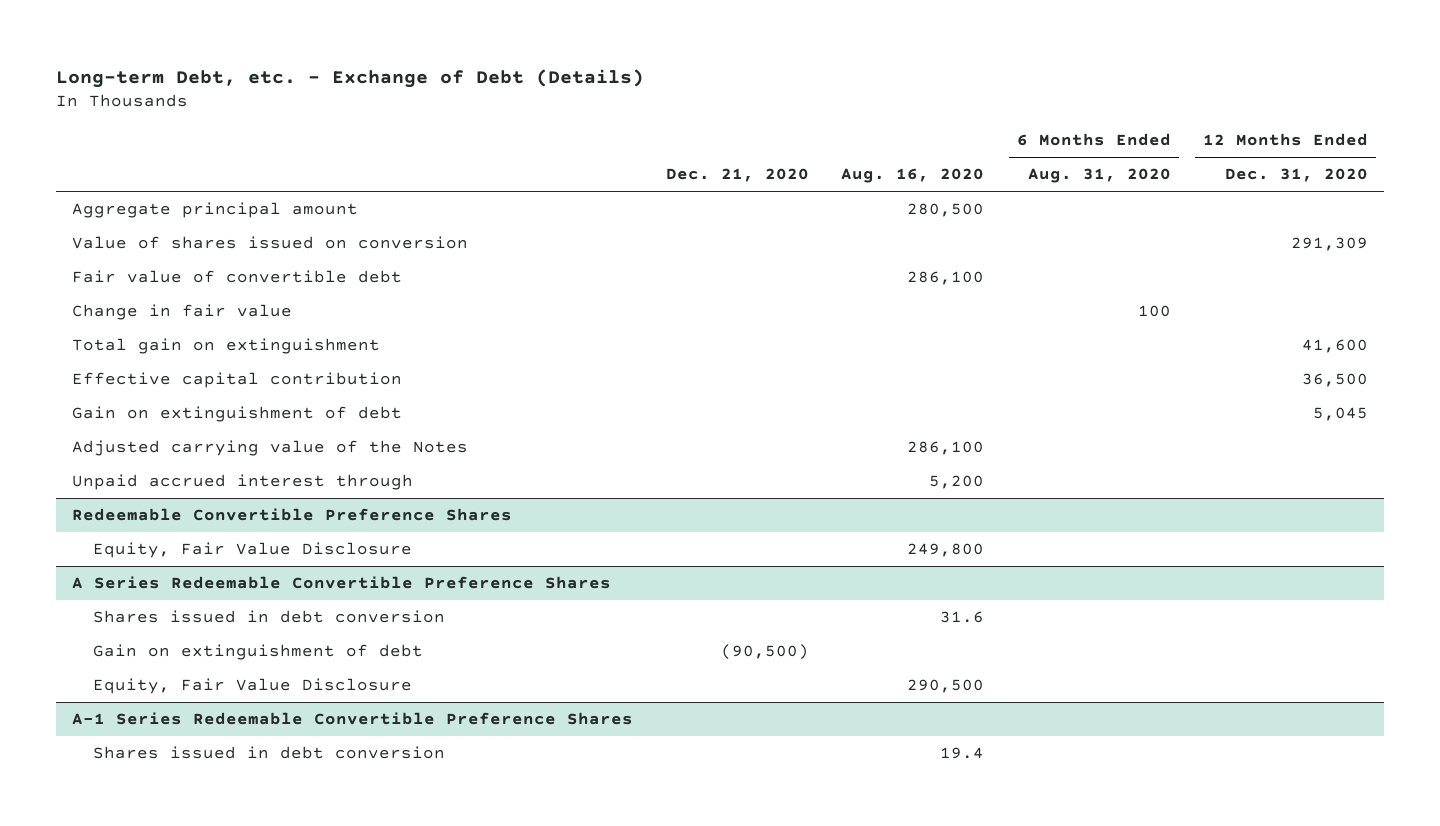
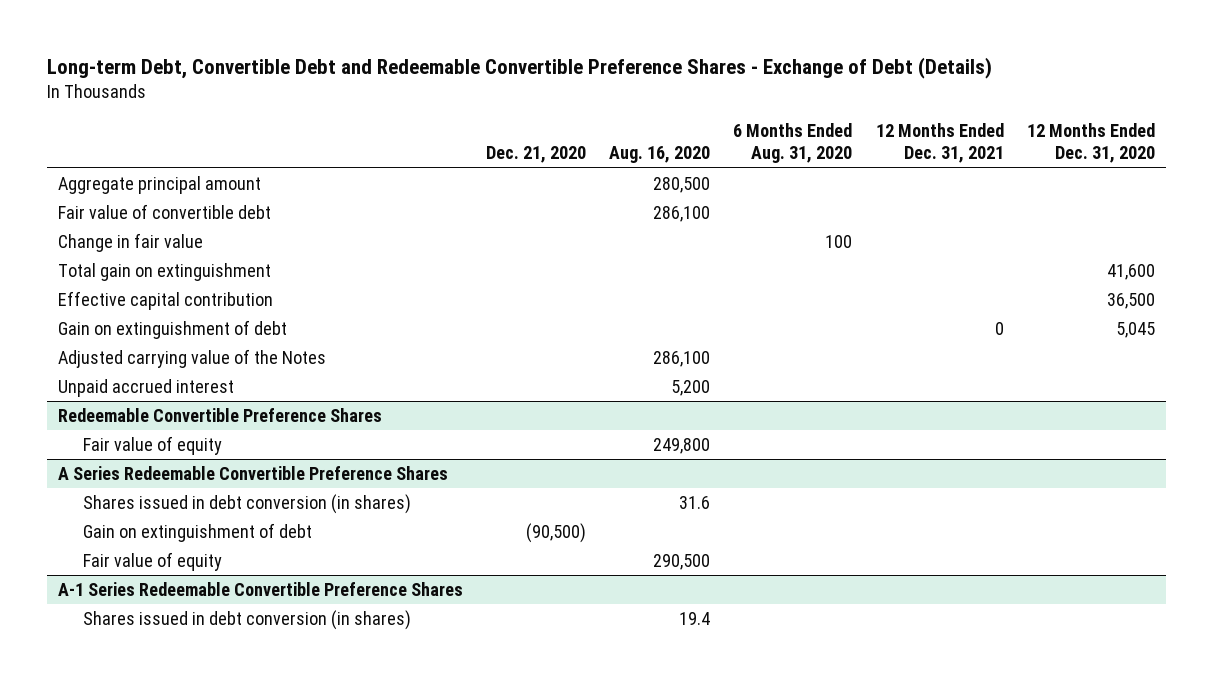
- Long-term Debt, etc. - Exchange of Debt (Details)
+ Long-term Debt, Convertible Debt and Redeemable Convertible Preference Shares - Exchange of Debt (Details)
- | Dec. 21, 2020 | Aug. 16, 2020 | 6 Months Ended Aug. 31, 2020 | 12 Months Ended Dec. 31, 2020
+ | Dec. 21, 2020 | Aug. 16, 2020 | 6 Months Ended Aug. 31, 2020 | 12 Months Ended Dec. 31, 2021 | 12 Months Ended Dec. 31, 2020
- Value of shares issued on conversion | | | | 291,309
- Unpaid accrued interest through | | 5,200 | |
+ Unpaid accrued interest | | 5,200 | | |
@ Redeemable Convertible Preference Shares
- Equity, Fair Value Disclosure | | 249,800 | |
+ Fair value of equity | | 249,800 | | |
@ A Series Redeemable Convertible Preference Shares
- Shares issued in debt conversion | | 31.6 | |
+ Shares issued in debt conversion (in shares) | | 31.6 | | |
- Equity, Fair Value Disclosure | | 290,500 | |
+ Fair value of equity | | 290,500 | | |
@ A-1 Series Redeemable Convertible Preference Shares
- Shares issued in debt conversion | | 19.4 | |
+ Shares issued in debt conversion (in shares) | | 19.4 | | |

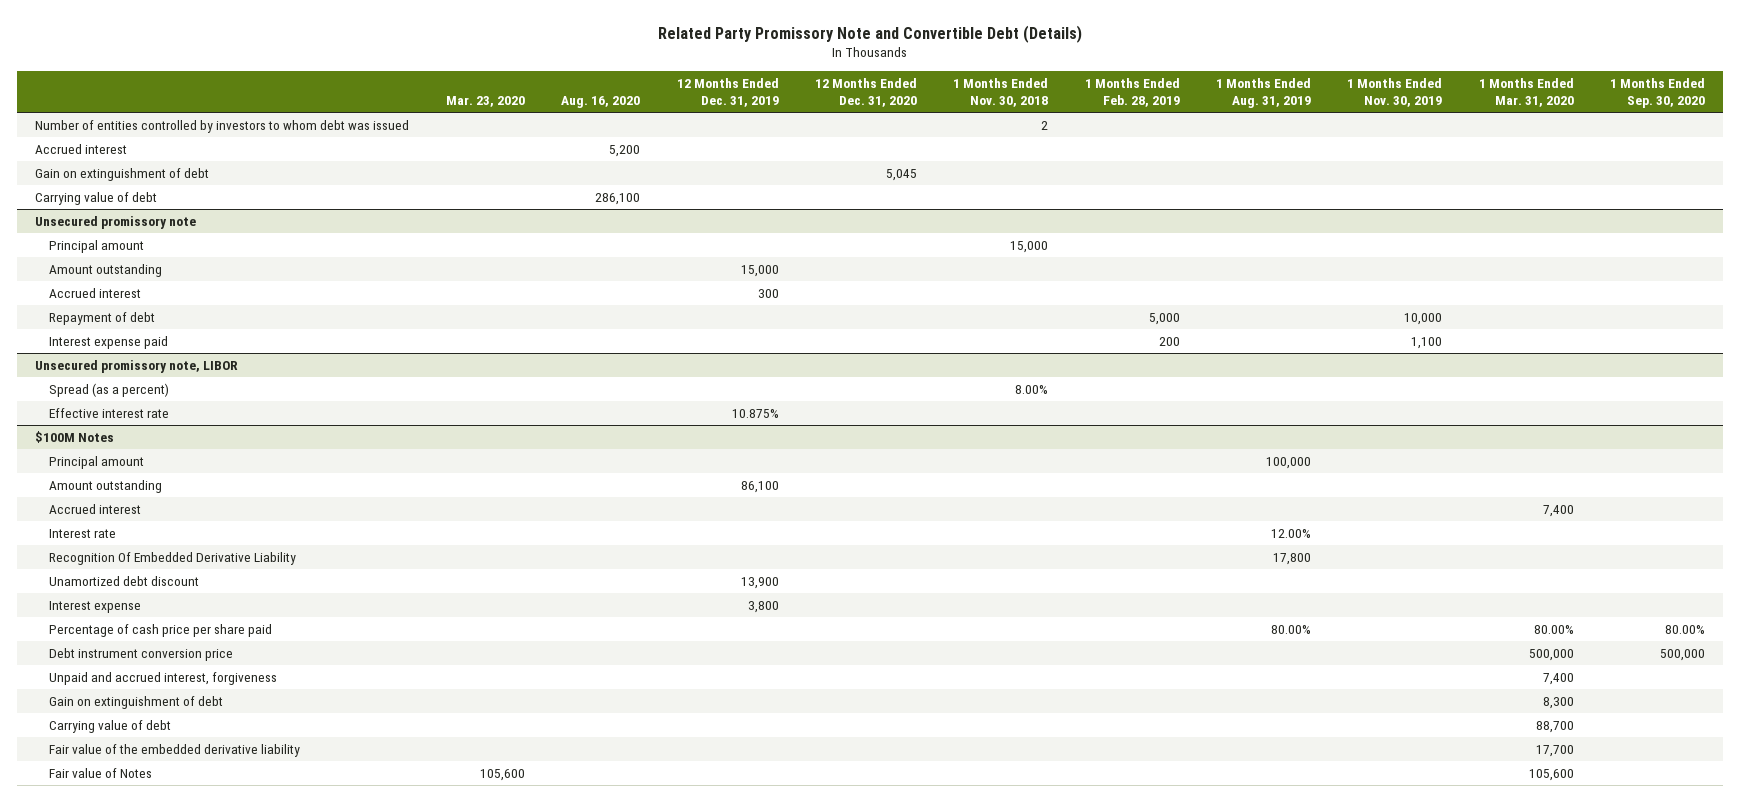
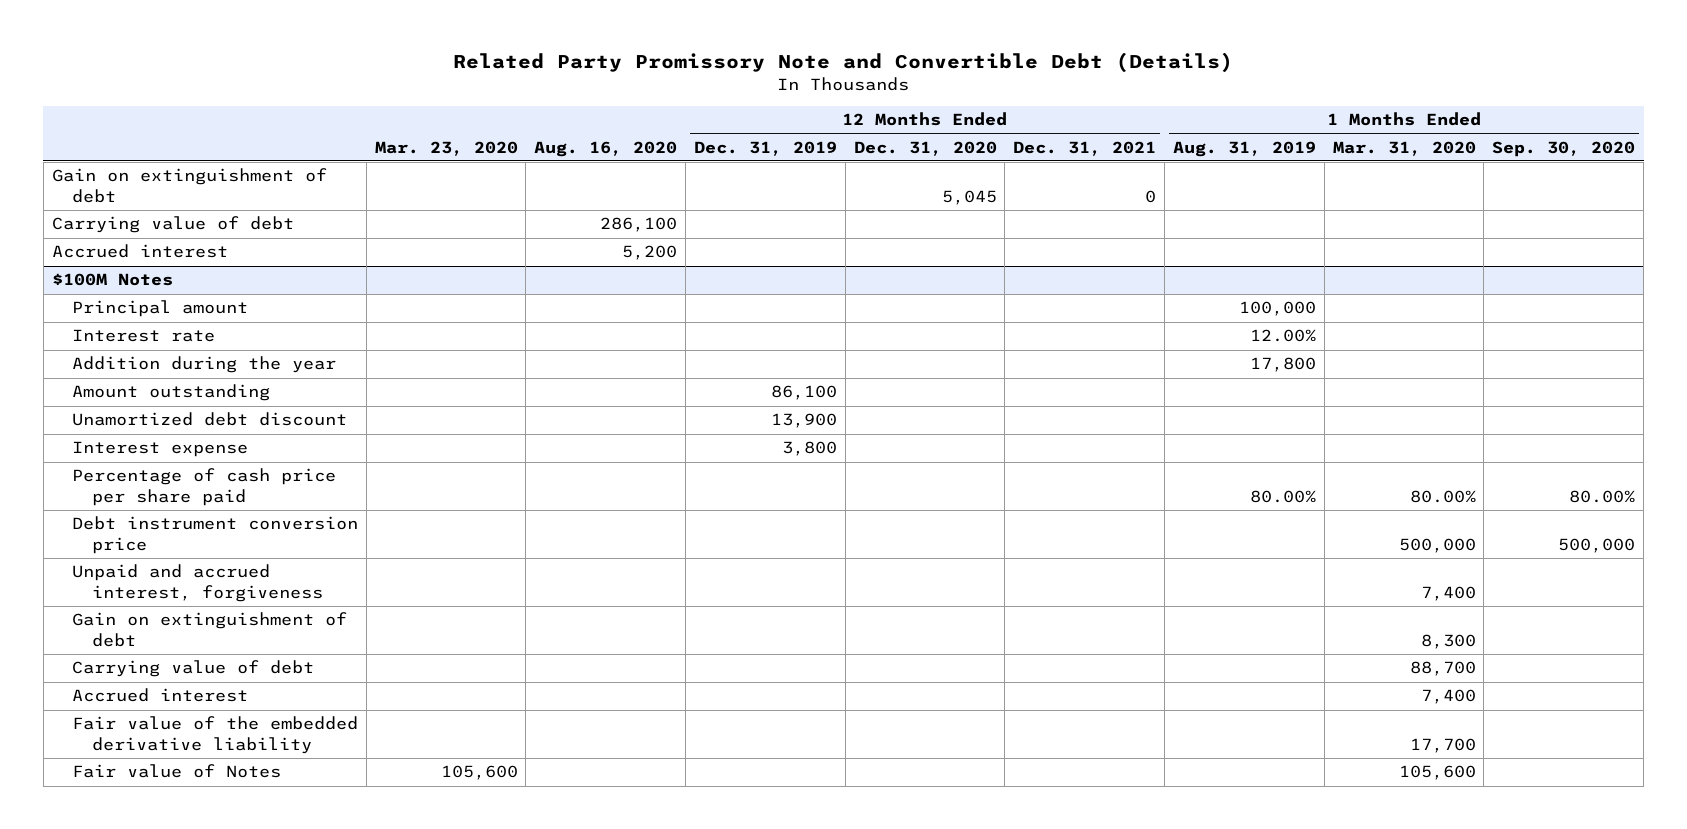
- | Mar. 23, 2020 | Aug. 16, 2020 | 12 Months Ended Dec. 31, 2019 | 12 Months Ended Dec. 31, 2020 | 1 Months Ended Nov. 30, 2018 | 1 Months Ended Feb. 28, 2019 | 1 Months Ended Aug. 31, 2019 | 1 Months Ended Nov. 30, 2019 | 1 Months Ended Mar. 31, 2020 | 1 Months Ended Sep. 30, 2020
+ | Mar. 23, 2020 | Aug. 16, 2020 | 12 Months Ended Dec. 31, 2019 | 12 Months Ended Dec. 31, 2020 | 12 Months Ended Dec. 31, 2021 | 1 Months Ended Aug. 31, 2019 | 1 Months Ended Mar. 31, 2020 | 1 Months Ended Sep. 30, 2020
- Number of entities controlled by investors to whom debt was issued | | | | | 2 | | | | |
- Unsecured promissory note
- Principal amount | | | | | 15,000 | | | | |
- Amount outstanding | | | 15,000 | | | | | | |
- Accrued interest | | | 300 | | | | | | |
- Repayment of debt | | | | | | 5,000 | | 10,000 | |
- Interest expense paid | | | | | | 200 | | 1,100 | |
- Unsecured promissory note, LIBOR
- Spread (as a percent) | | | | | 8.00% | | | | |
- Effective interest rate | | | 10.875% | | | | | | |
moved down: Accrued interest | | 5,200 | | | | | |
@ $100M Notes
- Recognition Of Embedded Derivative Liability | | | | | | | 17,800 | | |
+ Addition during the year | | | | | | 17,800 | |
moved down: Amount outstanding | | | 86,100 | | | | |
moved down: Accrued interest | | | | | | | 7,400 |

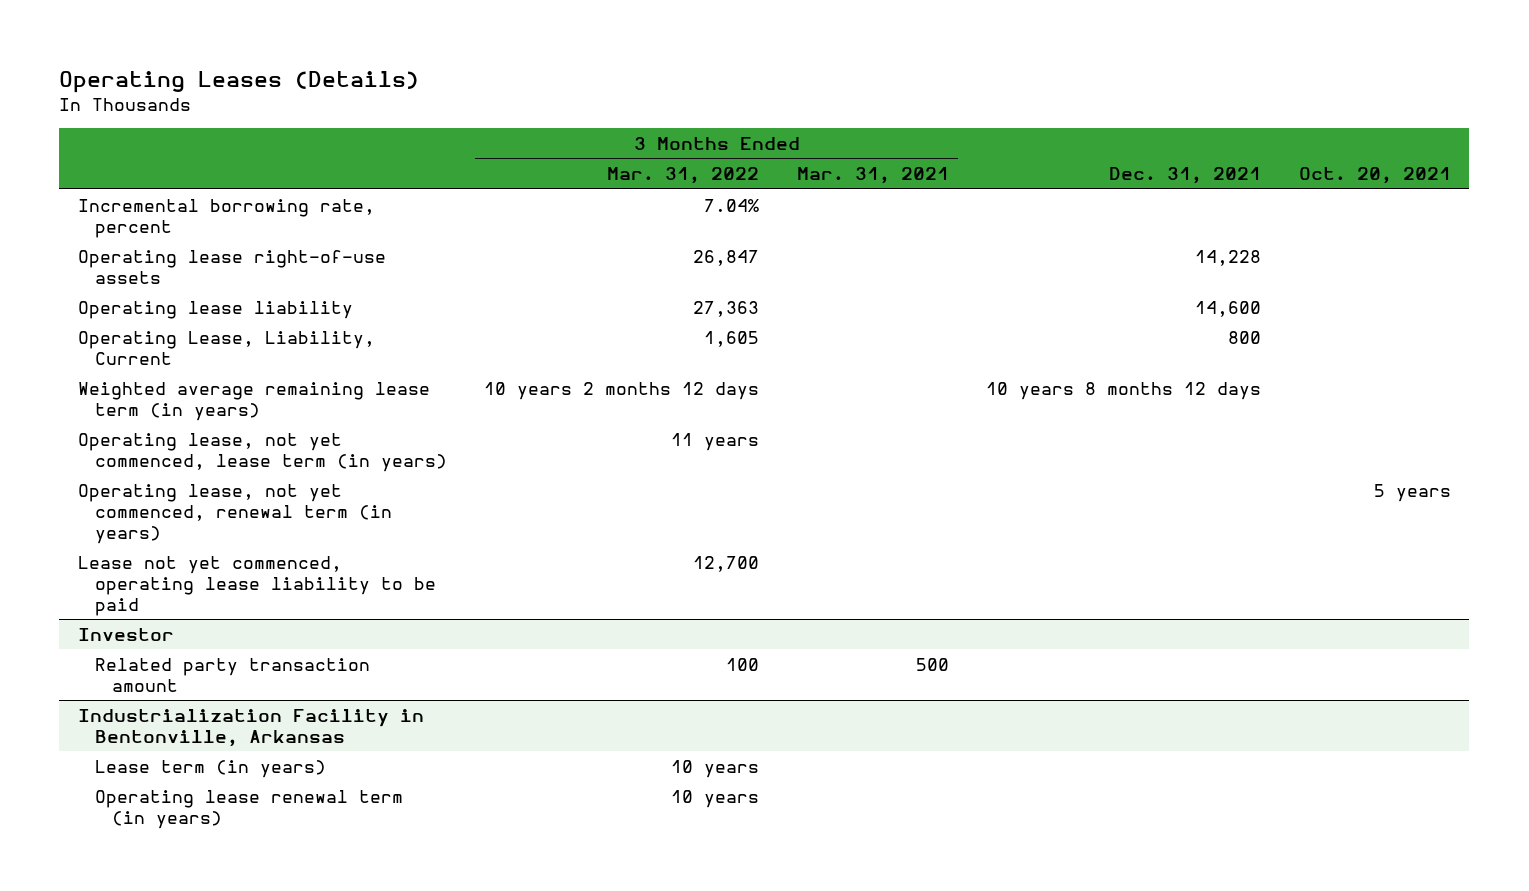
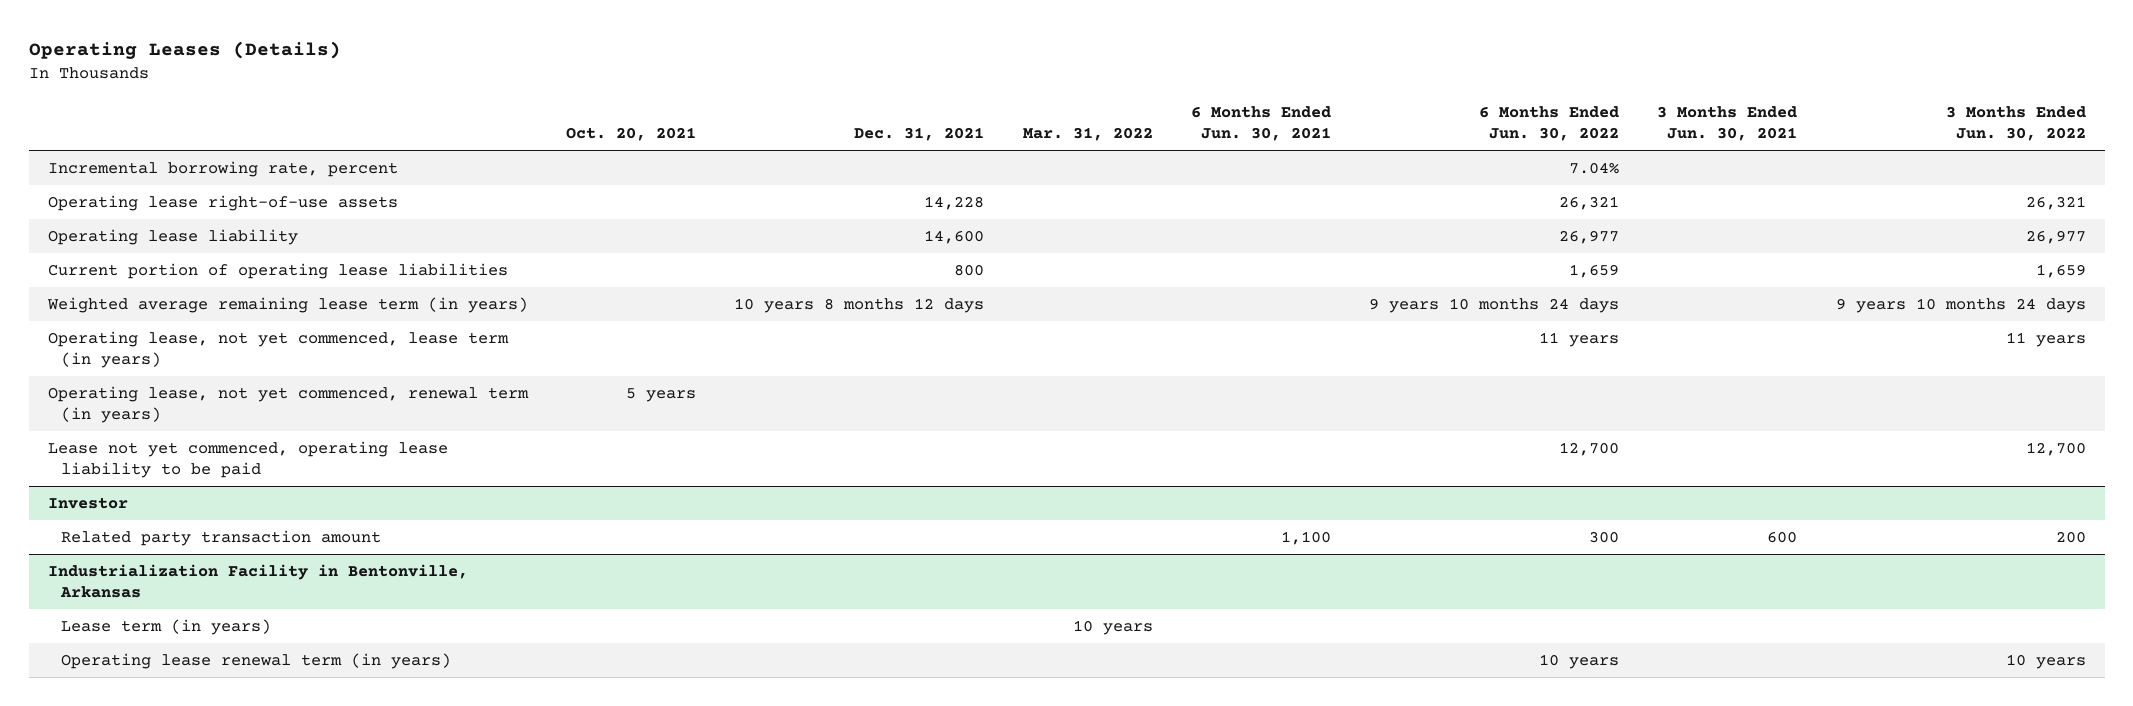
- | 3 Months Ended Mar. 31, 2022 | 3 Months Ended Mar. 31, 2021 | Dec. 31, 2021 | Oct. 20, 2021
+ | Oct. 20, 2021 | Dec. 31, 2021 | Mar. 31, 2022 | 6 Months Ended Jun. 30, 2021 | 6 Months Ended Jun. 30, 2022 | 3 Months Ended Jun. 30, 2021 | 3 Months Ended Jun. 30, 2022
- Operating Lease, Liability, Current | 1,605 | | 800 |
+ Current portion of operating lease liabilities | | 800 | | | 1,659 | | 1,659

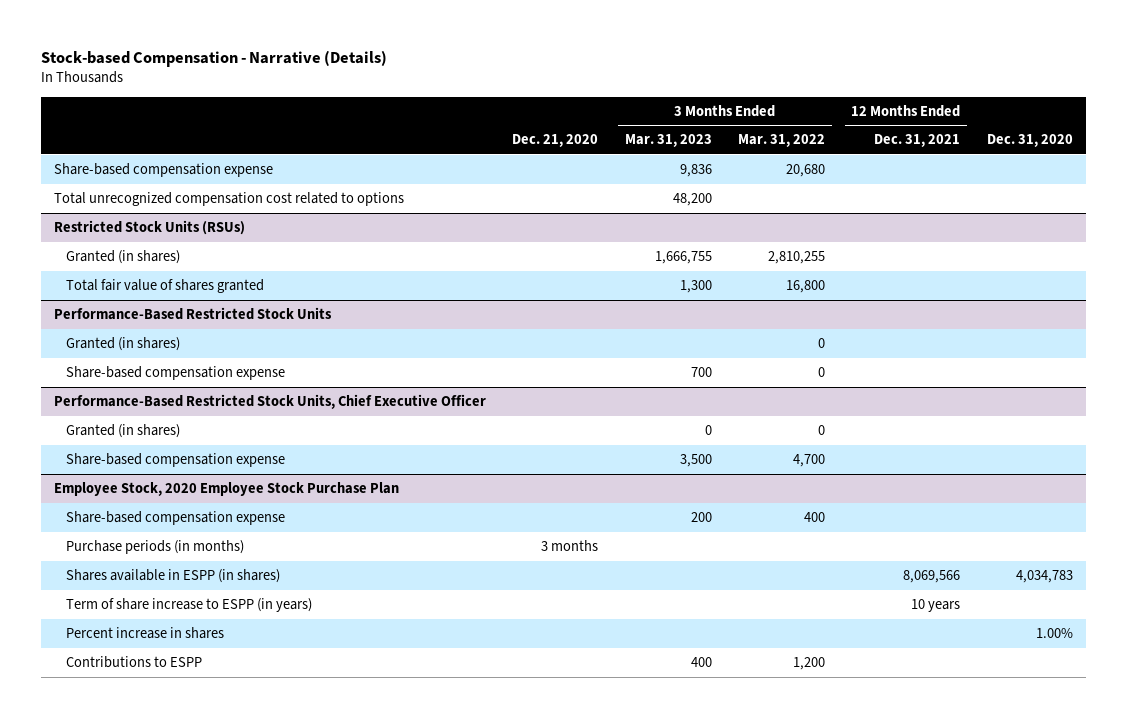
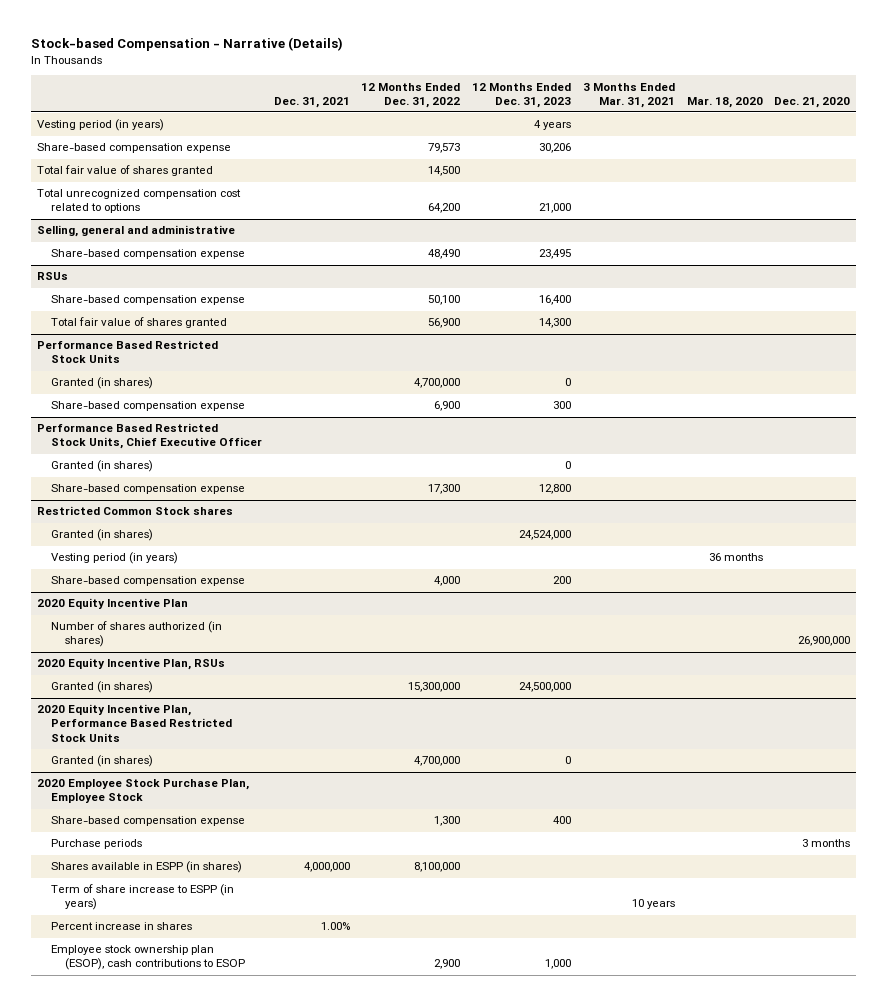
- | Dec. 21, 2020 | 3 Months Ended Mar. 31, 2023 | 3 Months Ended Mar. 31, 2022 | 12 Months Ended Dec. 31, 2021 | Dec. 31, 2020
+ | Dec. 31, 2021 | 12 Months Ended Dec. 31, 2022 | 12 Months Ended Dec. 31, 2023 | 3 Months Ended Mar. 31, 2021 | Mar. 18, 2020 | Dec. 21, 2020
+ Vesting period (in years) | | | 4 years | | |
+ Total fair value of shares granted | | 14,500 | | | |
- Restricted Stock Units (RSUs)
- Granted (in shares) | | 1,666,755 | 2,810,255 | |
+ Selling, general and administrative
+ Share-based compensation expense | | 48,490 | 23,495 | | |
+ RSUs
+ Share-based compensation expense | | 50,100 | 16,400 | | |
- Performance-Based Restricted Stock Units
+ Performance Based Restricted Stock Units
- Performance-Based Restricted Stock Units, Chief Executive Officer
+ Performance Based Restricted Stock Units, Chief Executive Officer
- Employee Stock, 2020 Employee Stock Purchase Plan
+ Restricted Common Stock shares
+ Granted (in shares) | | | 24,524,000 | | |
+ Vesting period (in years) | | | | | 36 months |
+ Share-based compensation expense | | 4,000 | 200 | | |
+ 2020 Equity Incentive Plan
+ Number of shares authorized (in shares) | | | | | | 26,900,000
+ 2020 Equity Incentive Plan, RSUs
+ Granted (in shares) | | 15,300,000 | 24,500,000 | | |
+ 2020 Equity Incentive Plan, Performance Based Restricted Stock Units
+ Granted (in shares) | | 4,700,000 | 0 | | |
+ 2020 Employee Stock Purchase Plan, Employee Stock
- Purchase periods (in months) | 3 months | | | |
+ Purchase periods | | | | | | 3 months
- Contributions to ESPP | | 400 | 1,200 | |
+ Employee stock ownership plan (ESOP), cash contributions to ESOP | | 2,900 | 1,000 | | |

